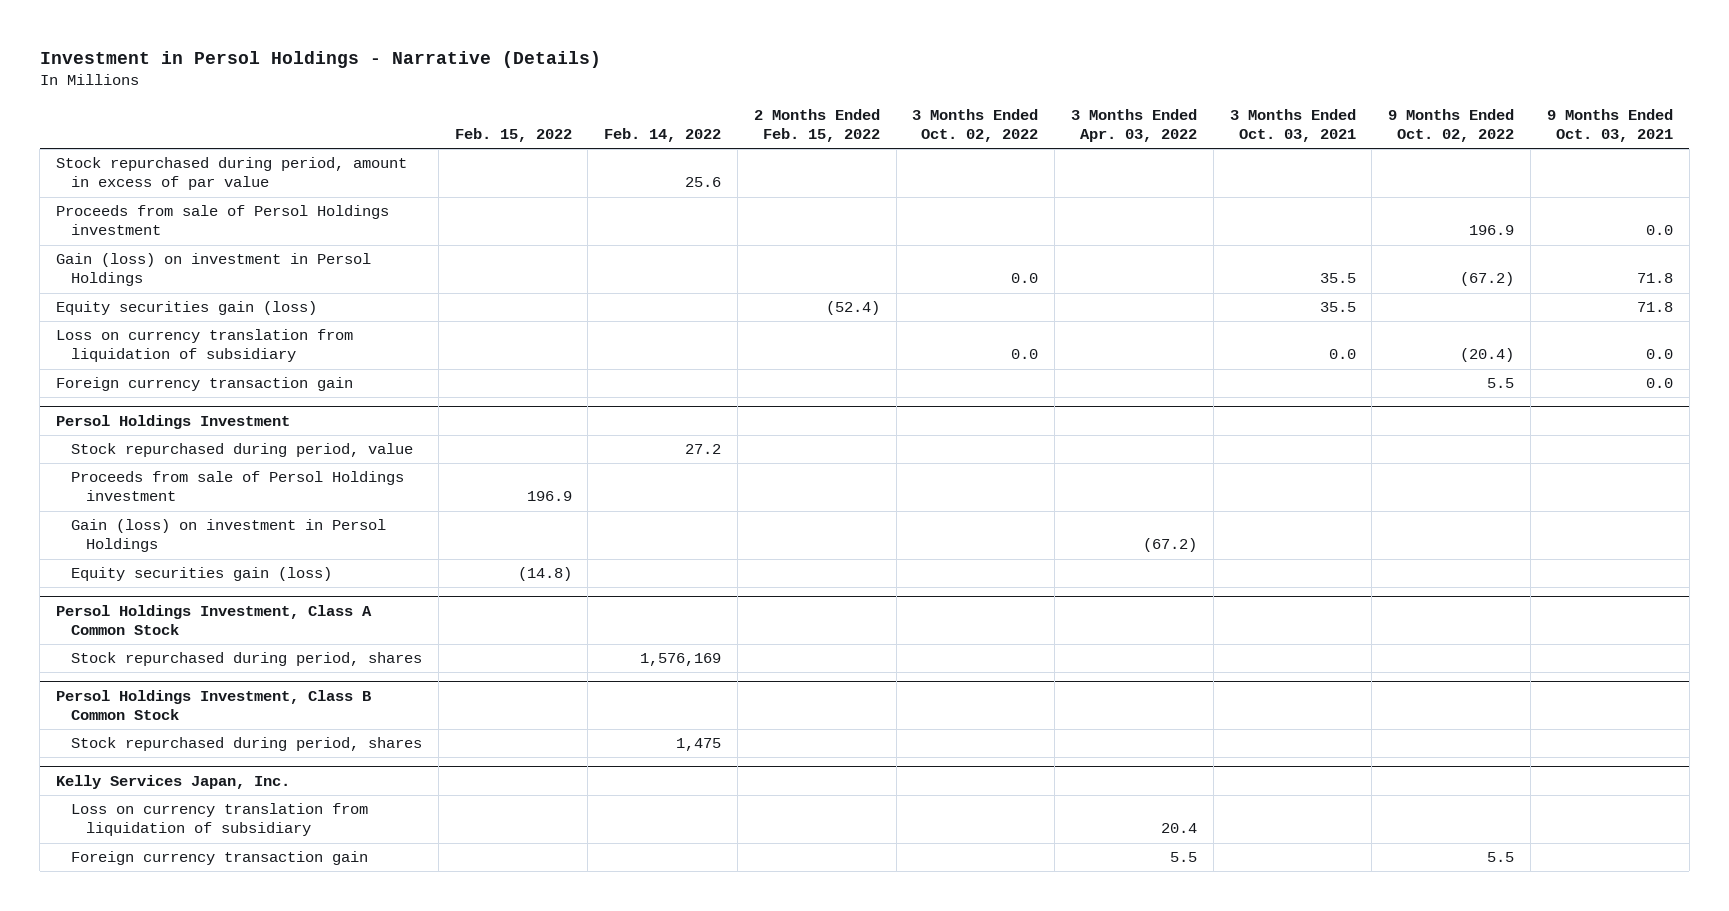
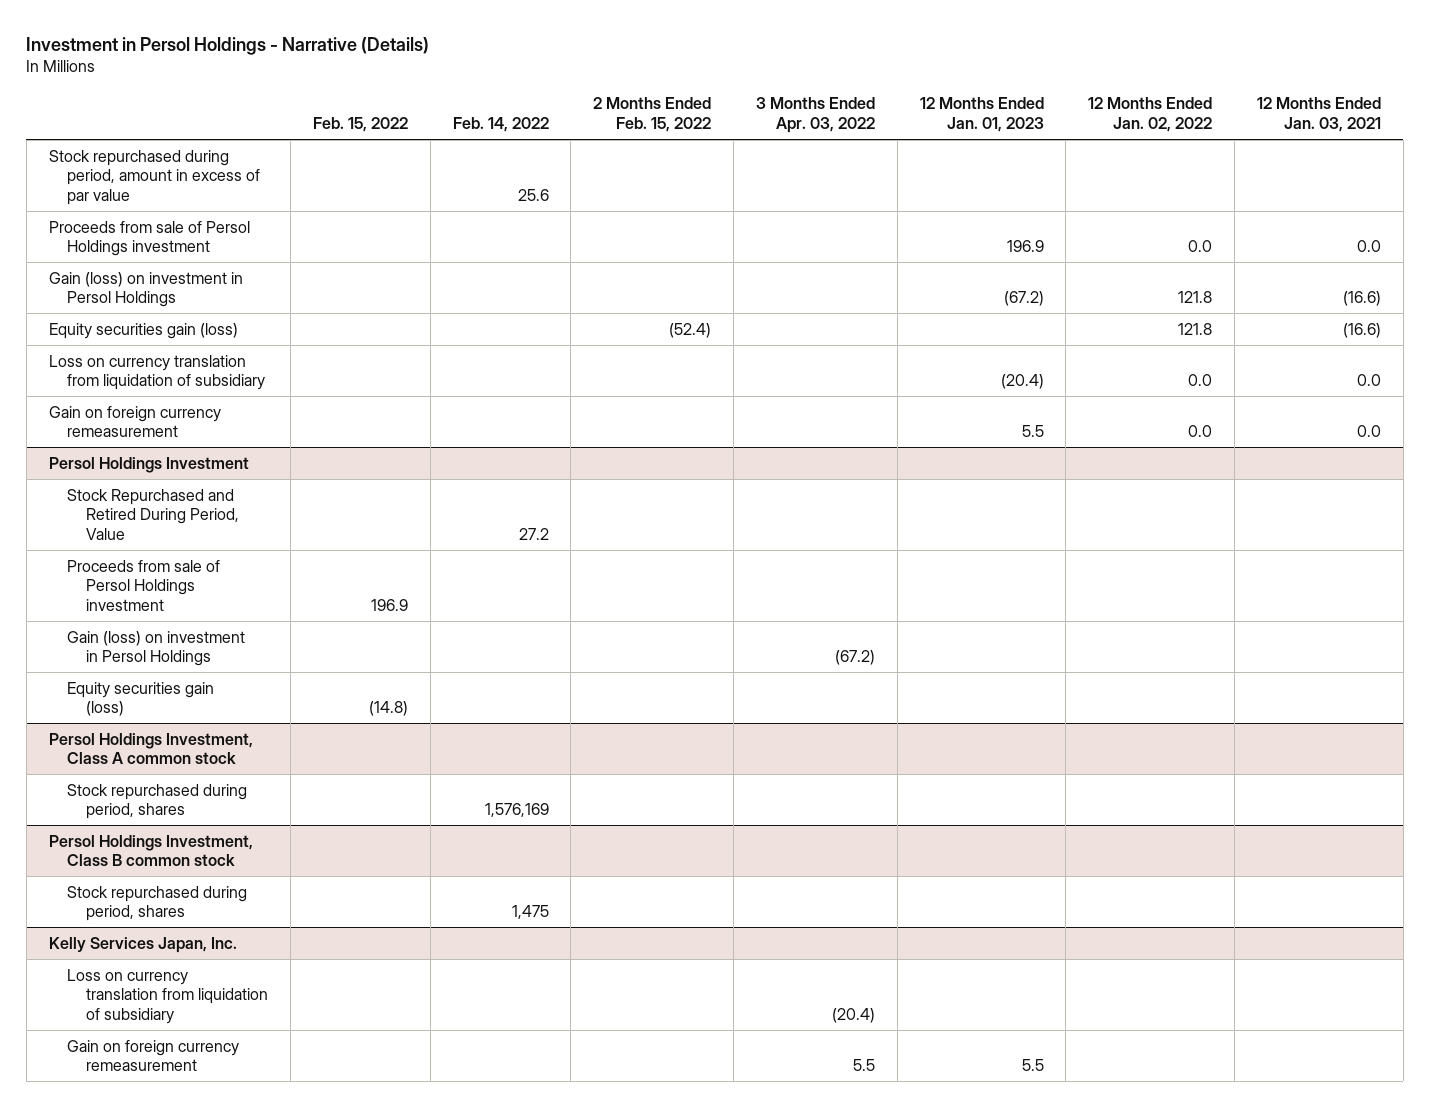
- | Feb. 15, 2022 | Feb. 14, 2022 | 2 Months Ended Feb. 15, 2022 | 3 Months Ended Oct. 02, 2022 | 3 Months Ended Apr. 03, 2022 | 3 Months Ended Oct. 03, 2021 | 9 Months Ended Oct. 02, 2022 | 9 Months Ended Oct. 03, 2021
+ | Feb. 15, 2022 | Feb. 14, 2022 | 2 Months Ended Feb. 15, 2022 | 3 Months Ended Apr. 03, 2022 | 12 Months Ended Jan. 01, 2023 | 12 Months Ended Jan. 02, 2022 | 12 Months Ended Jan. 03, 2021
- Foreign currency transaction gain | | | | | | | 5.5 | 0.0
+ Gain on foreign currency remeasurement | | | | | 5.5 | 0.0 | 0.0
@ Persol Holdings Investment
- Stock repurchased during period, value | | 27.2 | | | | | |
+ Stock Repurchased and Retired During Period, Value | | 27.2 | | | | |
- Persol Holdings Investment, Class A Common Stock
+ Persol Holdings Investment, Class A common stock
- Persol Holdings Investment, Class B Common Stock
+ Persol Holdings Investment, Class B common stock
@ Kelly Services Japan, Inc.
- Loss on currency translation from liquidation of subsidiary | | | | | 20.4 | | |
- Foreign currency transaction gain | | | | | 5.5 | | 5.5 |
+ Loss on currency translation from liquidation of subsidiary | | | | (20.4) | | |
+ Gain on foreign currency remeasurement | | | | 5.5 | 5.5 | |

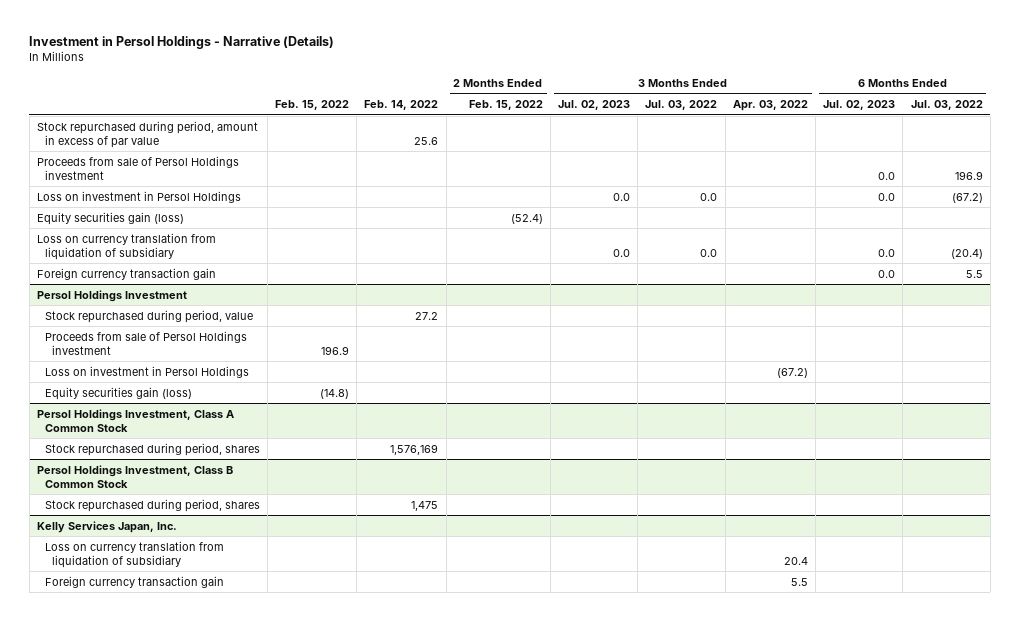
- | Feb. 15, 2022 | Feb. 14, 2022 | 2 Months Ended Feb. 15, 2022 | 3 Months Ended Apr. 03, 2022 | 12 Months Ended Jan. 01, 2023 | 12 Months Ended Jan. 02, 2022 | 12 Months Ended Jan. 03, 2021
+ | Feb. 15, 2022 | Feb. 14, 2022 | 2 Months Ended Feb. 15, 2022 | 3 Months Ended Jul. 02, 2023 | 3 Months Ended Jul. 03, 2022 | 3 Months Ended Apr. 03, 2022 | 6 Months Ended Jul. 02, 2023 | 6 Months Ended Jul. 03, 2022
- Gain (loss) on investment in Persol Holdings | | | | | (67.2) | 121.8 | (16.6)
+ Loss on investment in Persol Holdings | | | | 0.0 | 0.0 | | 0.0 | (67.2)
- Gain on foreign currency remeasurement | | | | | 5.5 | 0.0 | 0.0
+ Foreign currency transaction gain | | | | | | | 0.0 | 5.5
@ Persol Holdings Investment
- Stock Repurchased and Retired During Period, Value | | 27.2 | | | | |
+ Stock repurchased during period, value | | 27.2 | | | | | |
- Gain (loss) on investment in Persol Holdings | | | | (67.2) | | |
+ Loss on investment in Persol Holdings | | | | | | (67.2) | |
- Persol Holdings Investment, Class A common stock
+ Persol Holdings Investment, Class A Common Stock
- Persol Holdings Investment, Class B common stock
+ Persol Holdings Investment, Class B Common Stock
@ Kelly Services Japan, Inc.
- Loss on currency translation from liquidation of subsidiary | | | | (20.4) | | |
- Gain on foreign currency remeasurement | | | | 5.5 | 5.5 | |
+ Loss on currency translation from liquidation of subsidiary | | | | | | 20.4 | |
+ Foreign currency transaction gain | | | | | | 5.5 | |

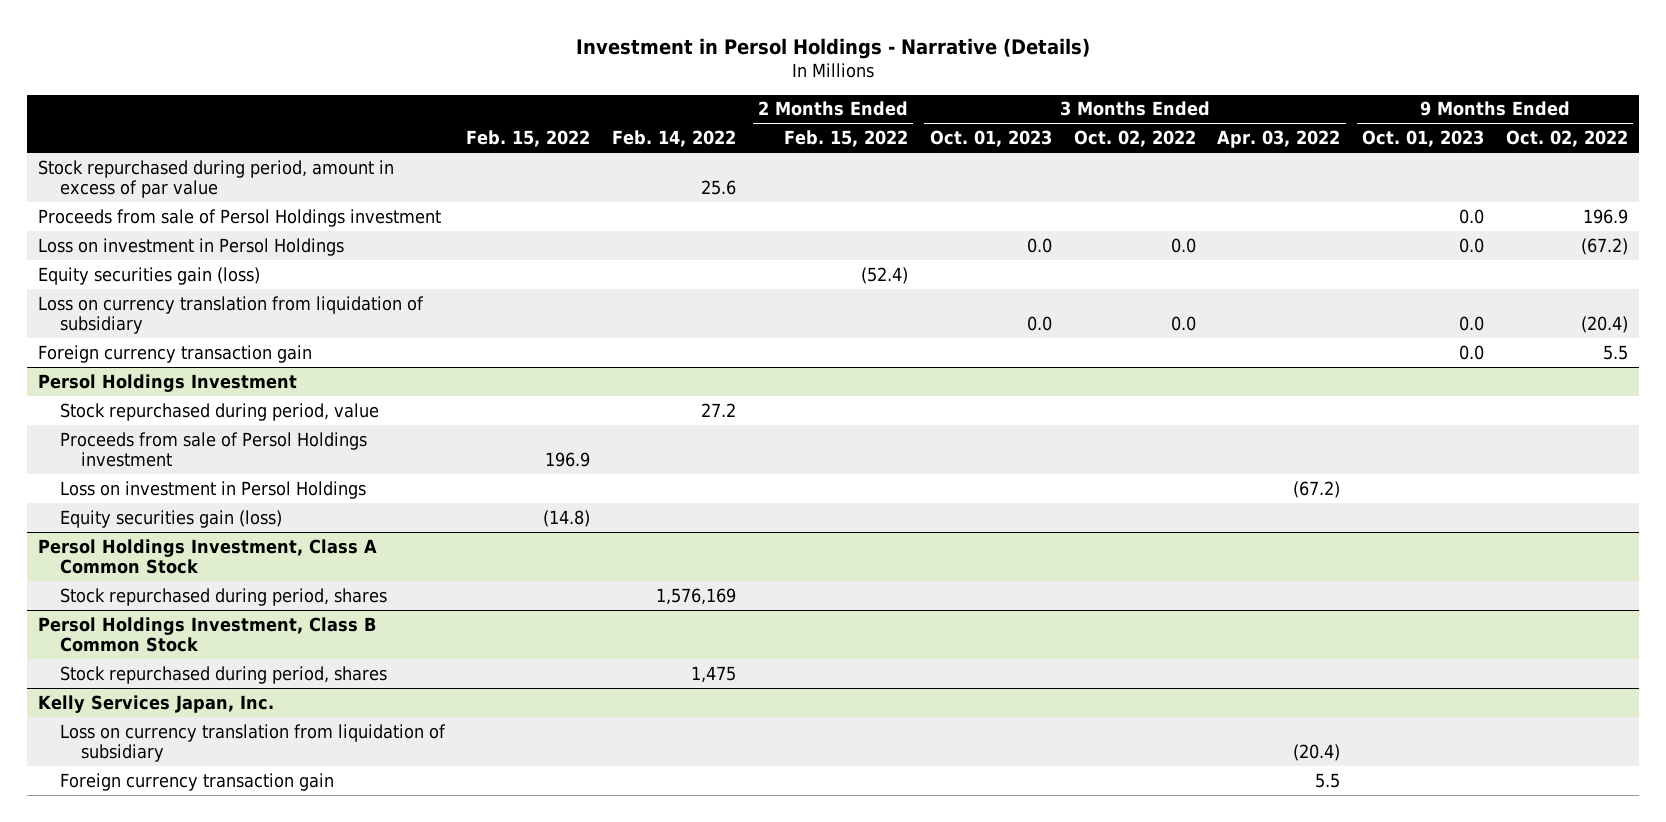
- | Feb. 15, 2022 | Feb. 14, 2022 | 2 Months Ended Feb. 15, 2022 | 3 Months Ended Jul. 02, 2023 | 3 Months Ended Jul. 03, 2022 | 3 Months Ended Apr. 03, 2022 | 6 Months Ended Jul. 02, 2023 | 6 Months Ended Jul. 03, 2022
+ | Feb. 15, 2022 | Feb. 14, 2022 | 2 Months Ended Feb. 15, 2022 | 3 Months Ended Oct. 01, 2023 | 3 Months Ended Oct. 02, 2022 | 3 Months Ended Apr. 03, 2022 | 9 Months Ended Oct. 01, 2023 | 9 Months Ended Oct. 02, 2022
@ Kelly Services Japan, Inc.
- Loss on currency translation from liquidation of subsidiary | | | | | | 20.4 | |
+ Loss on currency translation from liquidation of subsidiary | | | | | | (20.4) | |

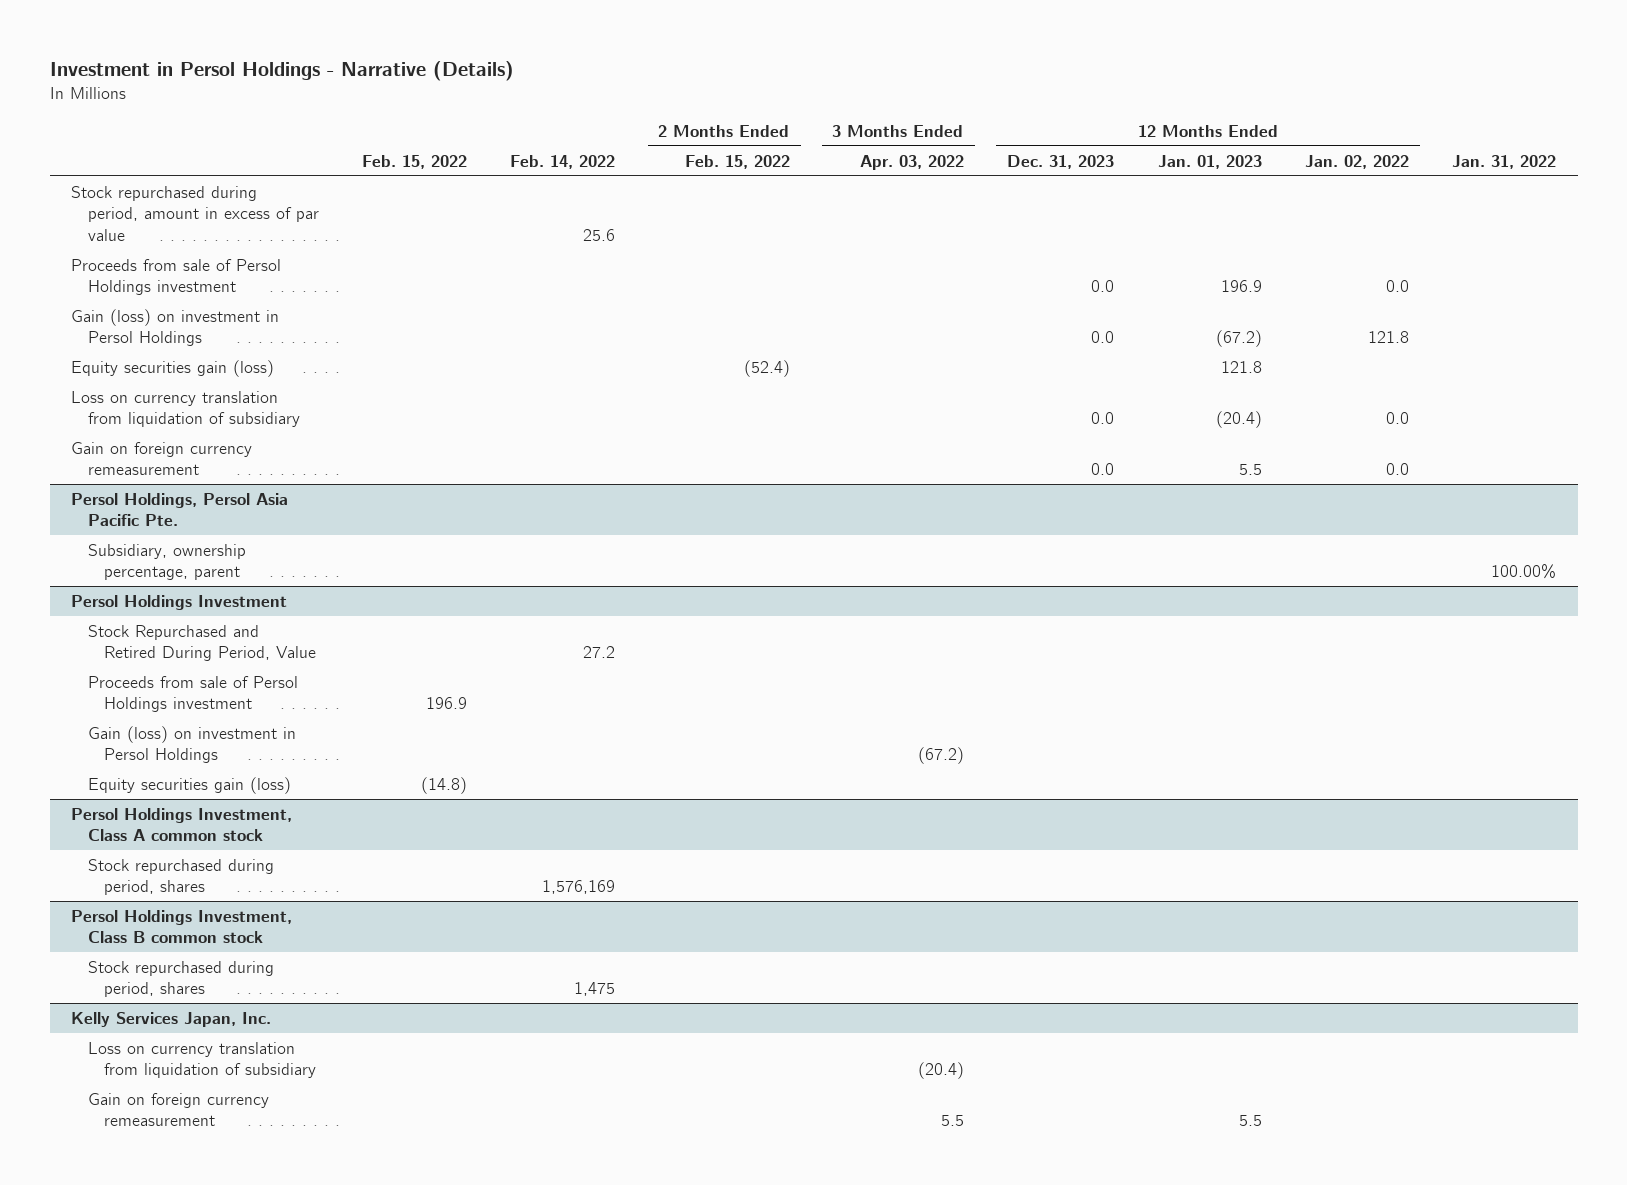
- | Feb. 15, 2022 | Feb. 14, 2022 | 2 Months Ended Feb. 15, 2022 | 3 Months Ended Oct. 01, 2023 | 3 Months Ended Oct. 02, 2022 | 3 Months Ended Apr. 03, 2022 | 9 Months Ended Oct. 01, 2023 | 9 Months Ended Oct. 02, 2022
+ | Feb. 15, 2022 | Feb. 14, 2022 | 2 Months Ended Feb. 15, 2022 | 3 Months Ended Apr. 03, 2022 | 12 Months Ended Dec. 31, 2023 | 12 Months Ended Jan. 01, 2023 | 12 Months Ended Jan. 02, 2022 | Jan. 31, 2022
- Loss on investment in Persol Holdings | | | | 0.0 | 0.0 | | 0.0 | (67.2)
+ Gain (loss) on investment in Persol Holdings | | | | | 0.0 | (67.2) | 121.8 |
- Foreign currency transaction gain | | | | | | | 0.0 | 5.5
+ Gain on foreign currency remeasurement | | | | | 0.0 | 5.5 | 0.0 |
+ Persol Holdings, Persol Asia Pacific Pte.
+ Subsidiary, ownership percentage, parent | | | | | | | | 100.00%
@ Persol Holdings Investment
- Stock repurchased during period, value | | 27.2 | | | | | |
+ Stock Repurchased and Retired During Period, Value | | 27.2 | | | | | |
- Loss on investment in Persol Holdings | | | | | | (67.2) | |
+ Gain (loss) on investment in Persol Holdings | | | | (67.2) | | | |
- Persol Holdings Investment, Class A Common Stock
+ Persol Holdings Investment, Class A common stock
- Persol Holdings Investment, Class B Common Stock
+ Persol Holdings Investment, Class B common stock
@ Kelly Services Japan, Inc.
- Foreign currency transaction gain | | | | | | 5.5 | |
+ Gain on foreign currency remeasurement | | | | 5.5 | | 5.5 | |

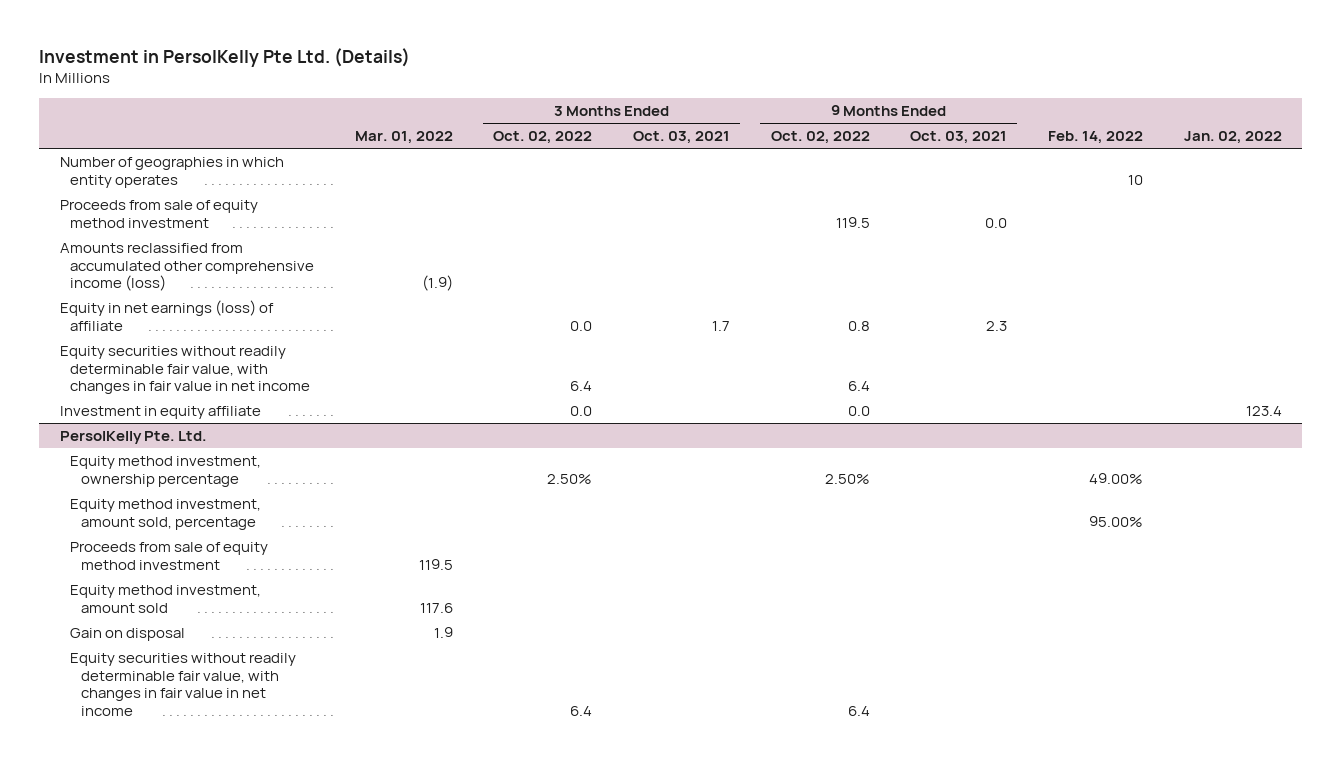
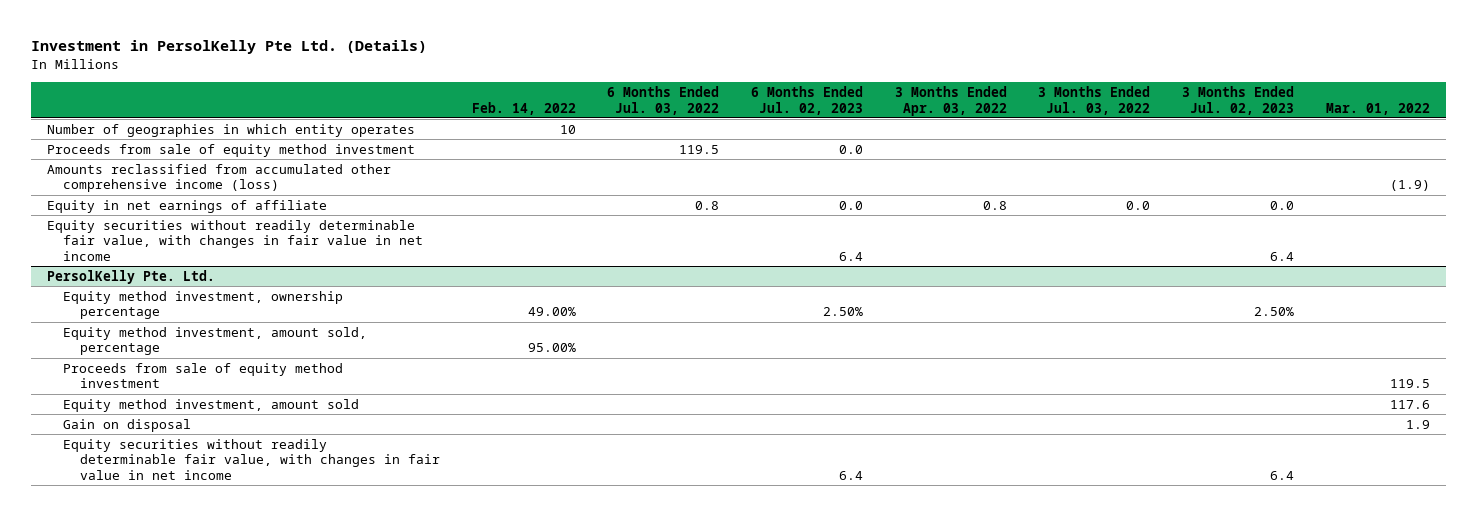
- | Mar. 01, 2022 | 3 Months Ended Oct. 02, 2022 | 3 Months Ended Oct. 03, 2021 | 9 Months Ended Oct. 02, 2022 | 9 Months Ended Oct. 03, 2021 | Feb. 14, 2022 | Jan. 02, 2022
+ | Feb. 14, 2022 | 6 Months Ended Jul. 03, 2022 | 6 Months Ended Jul. 02, 2023 | 3 Months Ended Apr. 03, 2022 | 3 Months Ended Jul. 03, 2022 | 3 Months Ended Jul. 02, 2023 | Mar. 01, 2022
- Equity in net earnings (loss) of affiliate | | 0.0 | 1.7 | 0.8 | 2.3 | |
+ Equity in net earnings of affiliate | | 0.8 | 0.0 | 0.8 | 0.0 | 0.0 |
- Investment in equity affiliate | | 0.0 | | 0.0 | | | 123.4

